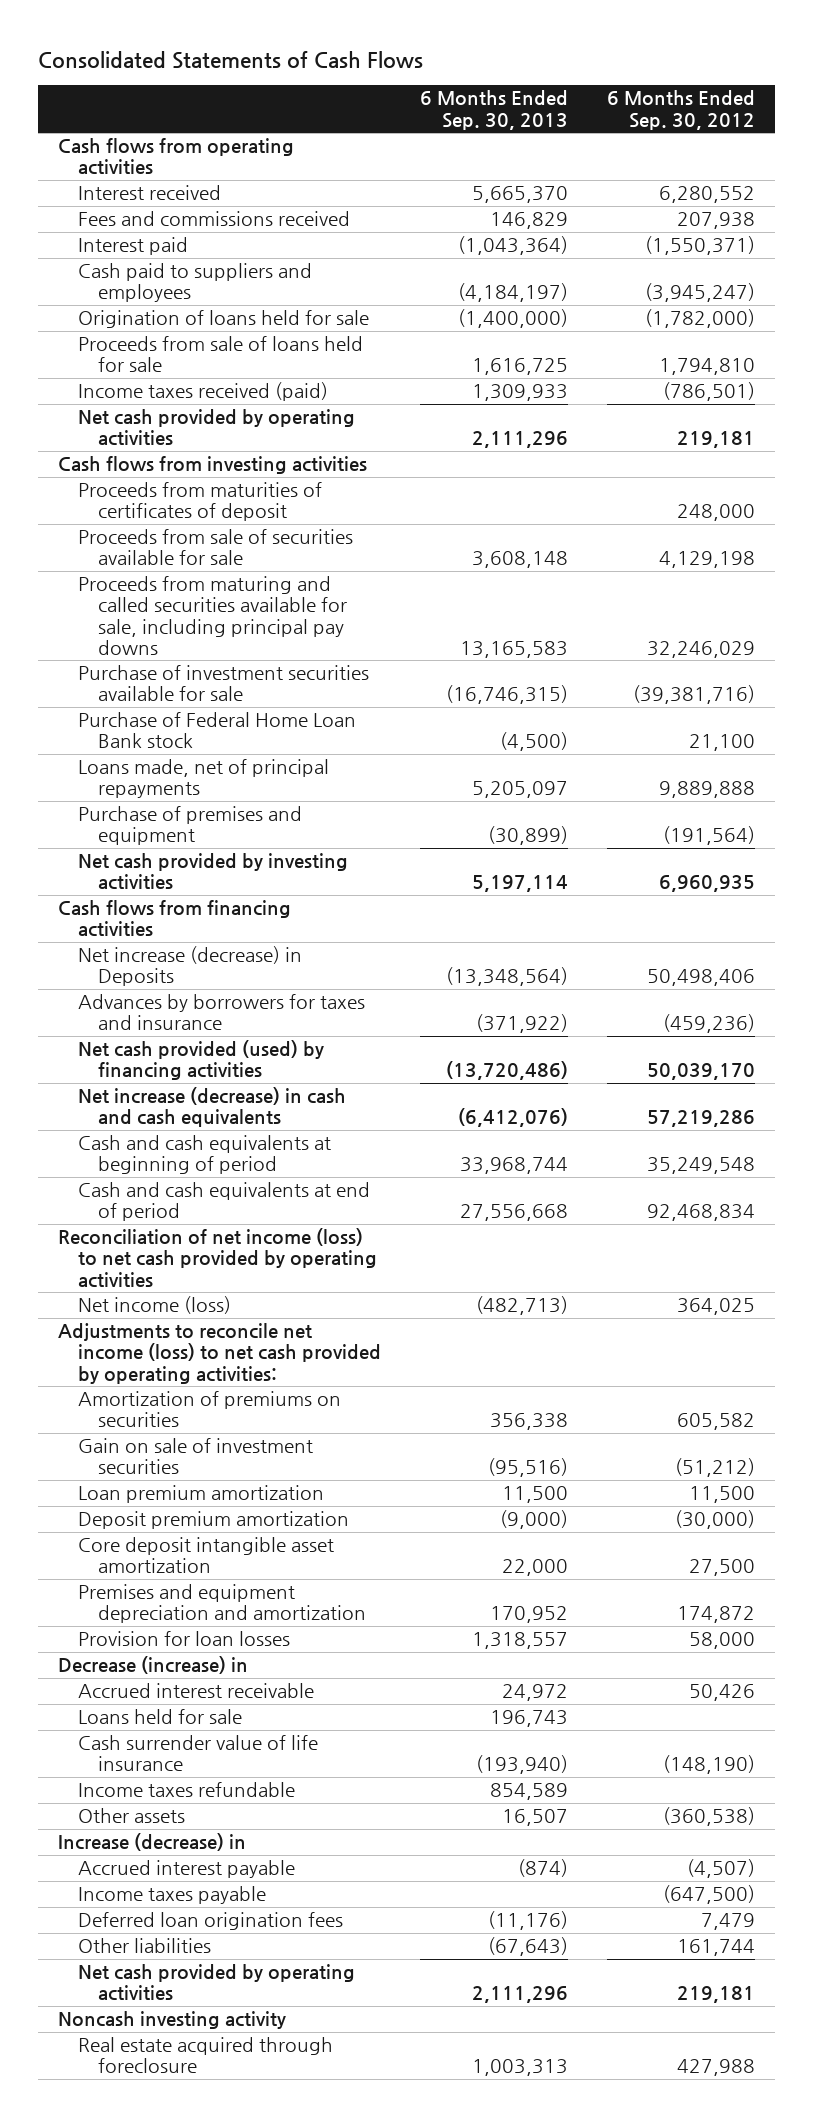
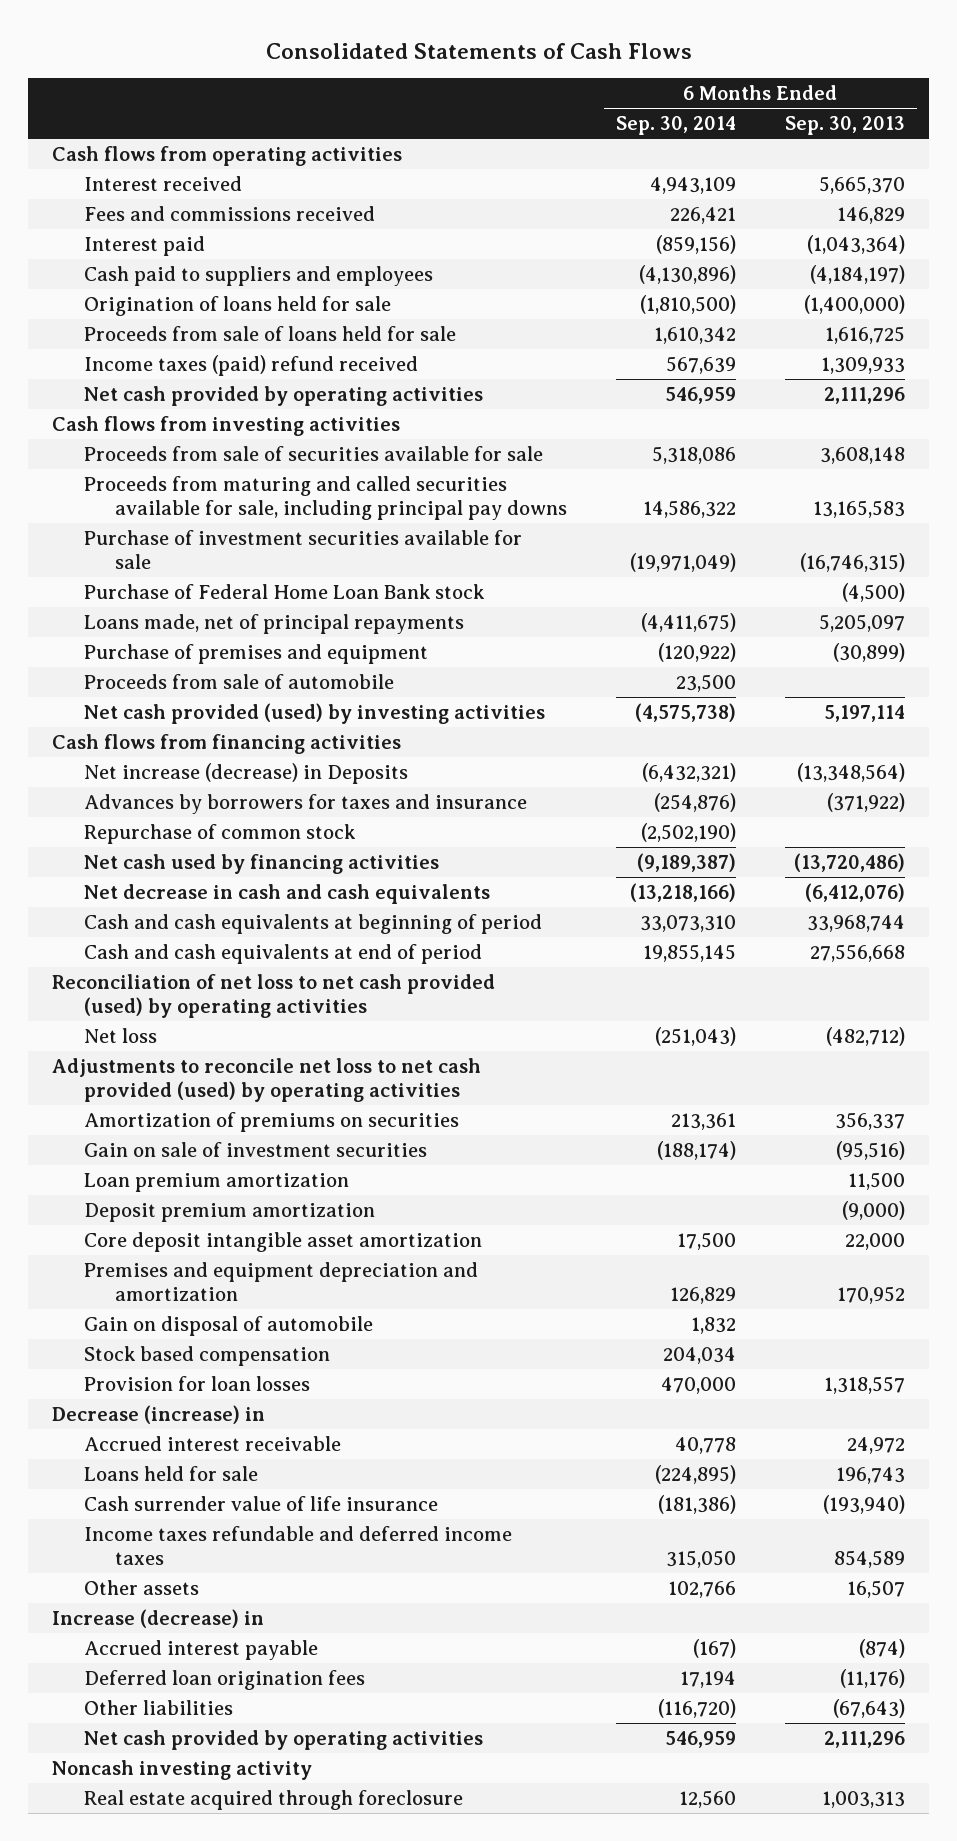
- | 6 Months Ended Sep. 30, 2013 | 6 Months Ended Sep. 30, 2012
+ | 6 Months Ended Sep. 30, 2014 | 6 Months Ended Sep. 30, 2013
- Income taxes received (paid) | 1,309,933 | (786,501)
+ Income taxes (paid) refund received | 567,639 | 1,309,933
- Proceeds from maturities of certificates of deposit | | 248,000
- Net cash provided by investing activities | 5,197,114 | 6,960,935
+ Proceeds from sale of automobile | 23,500 |
+ Net cash provided (used) by investing activities | (4,575,738) | 5,197,114
- Net cash provided (used) by financing activities | (13,720,486) | 50,039,170
- Net increase (decrease) in cash and cash equivalents | (6,412,076) | 57,219,286
+ Repurchase of common stock | (2,502,190) |
+ Net cash used by financing activities | (9,189,387) | (13,720,486)
+ Net decrease in cash and cash equivalents | (13,218,166) | (6,412,076)
- Reconciliation of net income (loss) to net cash provided by operating activities
- Net income (loss) | (482,713) | 364,025
- Adjustments to reconcile net income (loss) to net cash provided by operating activities:
- Amortization of premiums on securities | 356,338 | 605,582
+ Reconciliation of net loss to net cash provided (used) by operating activities
+ Net loss | (251,043) | (482,712)
+ Adjustments to reconcile net loss to net cash provided (used) by operating activities
+ Amortization of premiums on securities | 213,361 | 356,337
+ Gain on disposal of automobile | 1,832 |
+ Stock based compensation | 204,034 |
- Income taxes refundable | 854,589 |
+ Income taxes refundable and deferred income taxes | 315,050 | 854,589
- Income taxes payable | | (647,500)

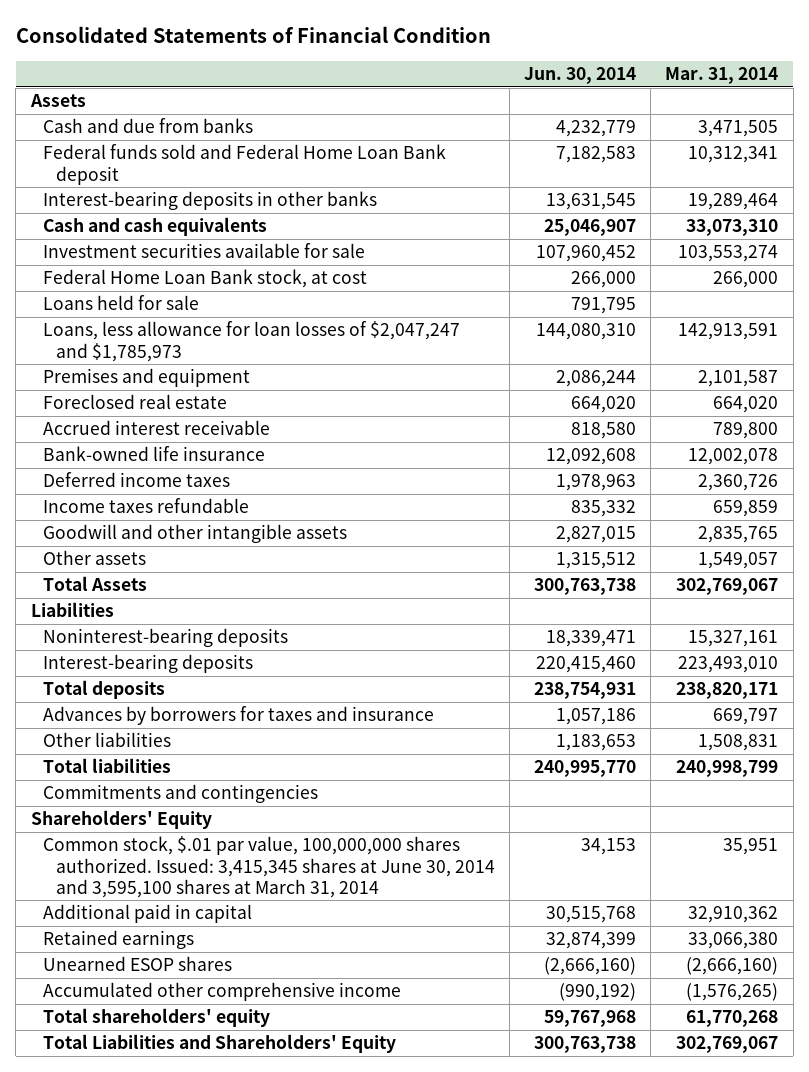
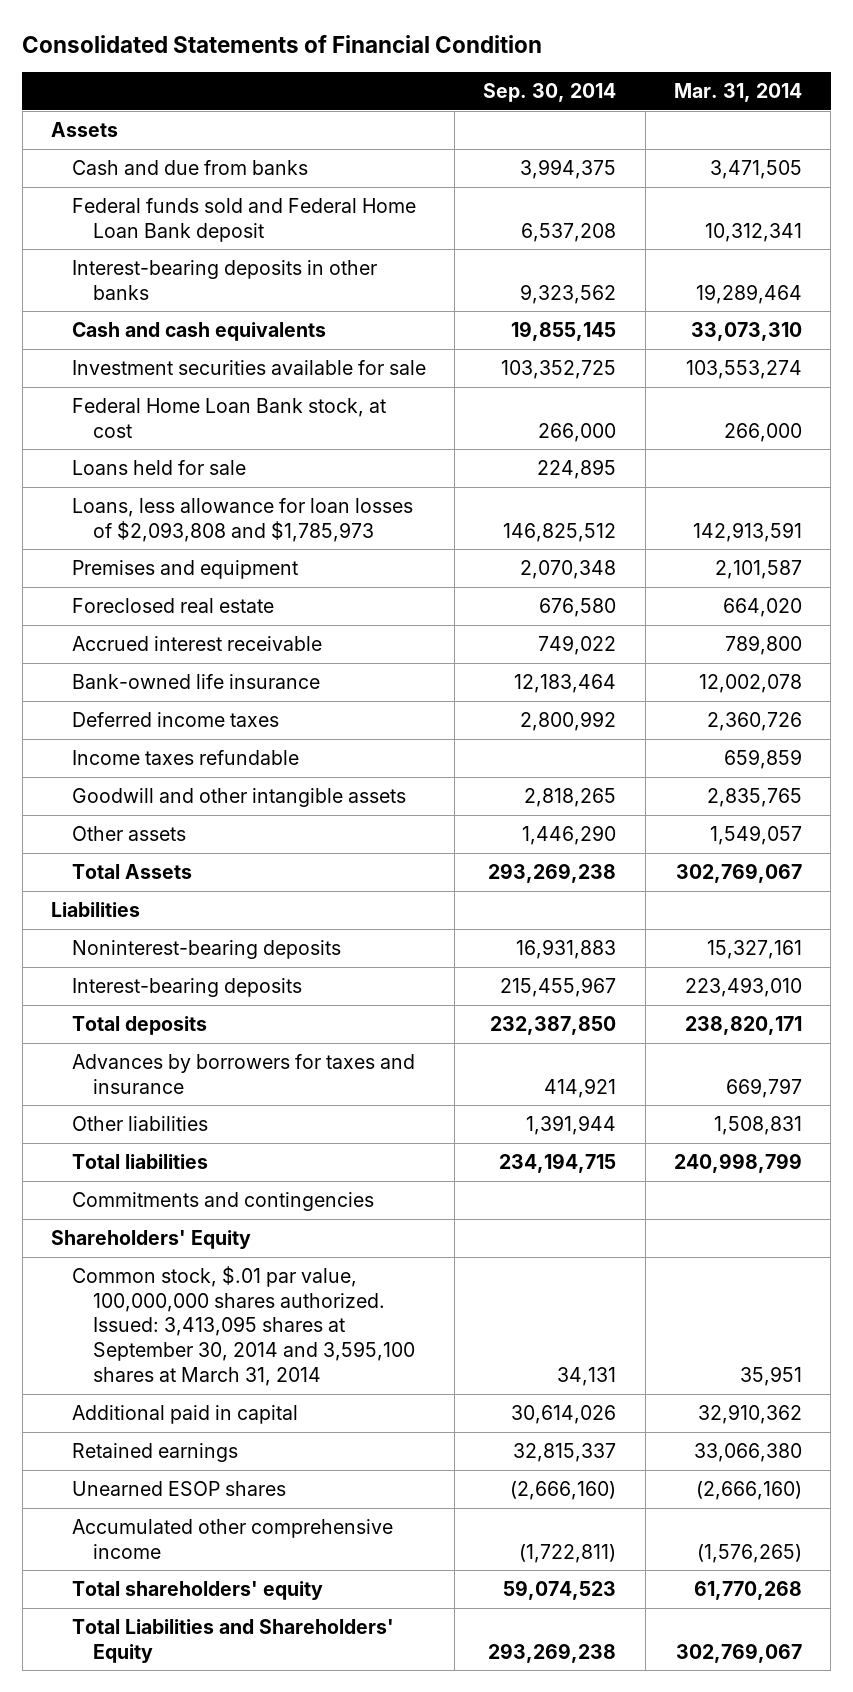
- | Jun. 30, 2014 | Mar. 31, 2014
+ | Sep. 30, 2014 | Mar. 31, 2014
- Loans, less allowance for loan losses of $2,047,247 and $1,785,973 | 144,080,310 | 142,913,591
+ Loans, less allowance for loan losses of $2,093,808 and $1,785,973 | 146,825,512 | 142,913,591
- Common stock, $.01 par value, 100,000,000 shares authorized. Issued: 3,415,345 shares at June 30, 2014 and 3,595,100 shares at March 31, 2014 | 34,153 | 35,951
+ Common stock, $.01 par value, 100,000,000 shares authorized. Issued: 3,413,095 shares at September 30, 2014 and 3,595,100 shares at March 31, 2014 | 34,131 | 35,951

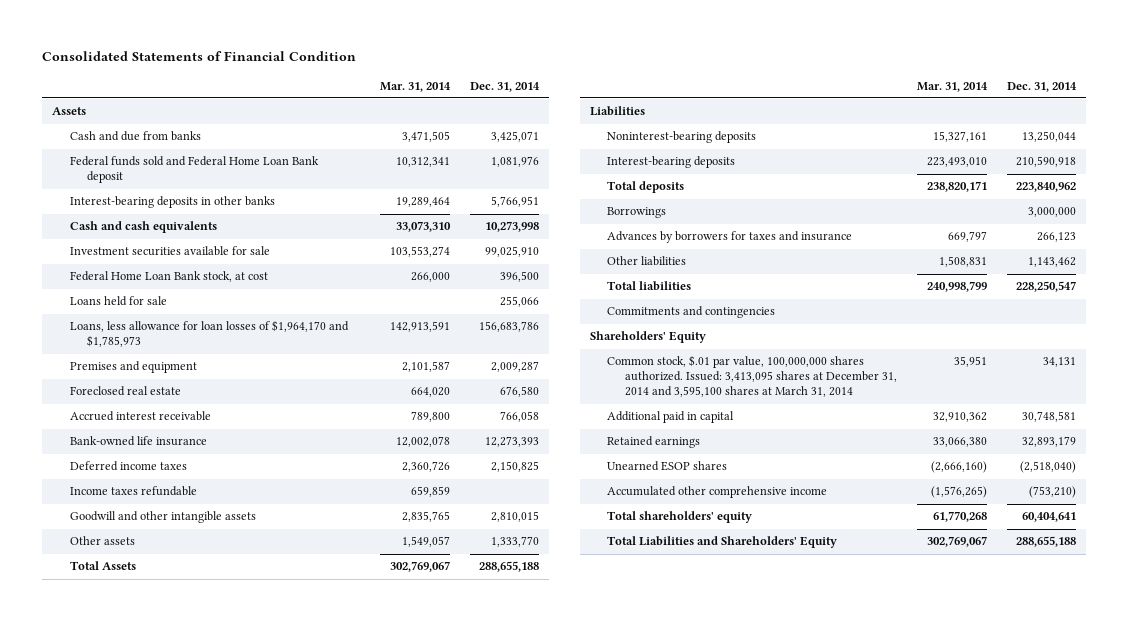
- | Sep. 30, 2014 | Mar. 31, 2014
+ | Mar. 31, 2014 | Dec. 31, 2014
- Loans, less allowance for loan losses of $2,093,808 and $1,785,973 | 146,825,512 | 142,913,591
+ Loans, less allowance for loan losses of $1,964,170 and $1,785,973 | 142,913,591 | 156,683,786
+ Borrowings | | 3,000,000
- Common stock, $.01 par value, 100,000,000 shares authorized. Issued: 3,413,095 shares at September 30, 2014 and 3,595,100 shares at March 31, 2014 | 34,131 | 35,951
+ Common stock, $.01 par value, 100,000,000 shares authorized. Issued: 3,413,095 shares at December 31, 2014 and 3,595,100 shares at March 31, 2014 | 35,951 | 34,131

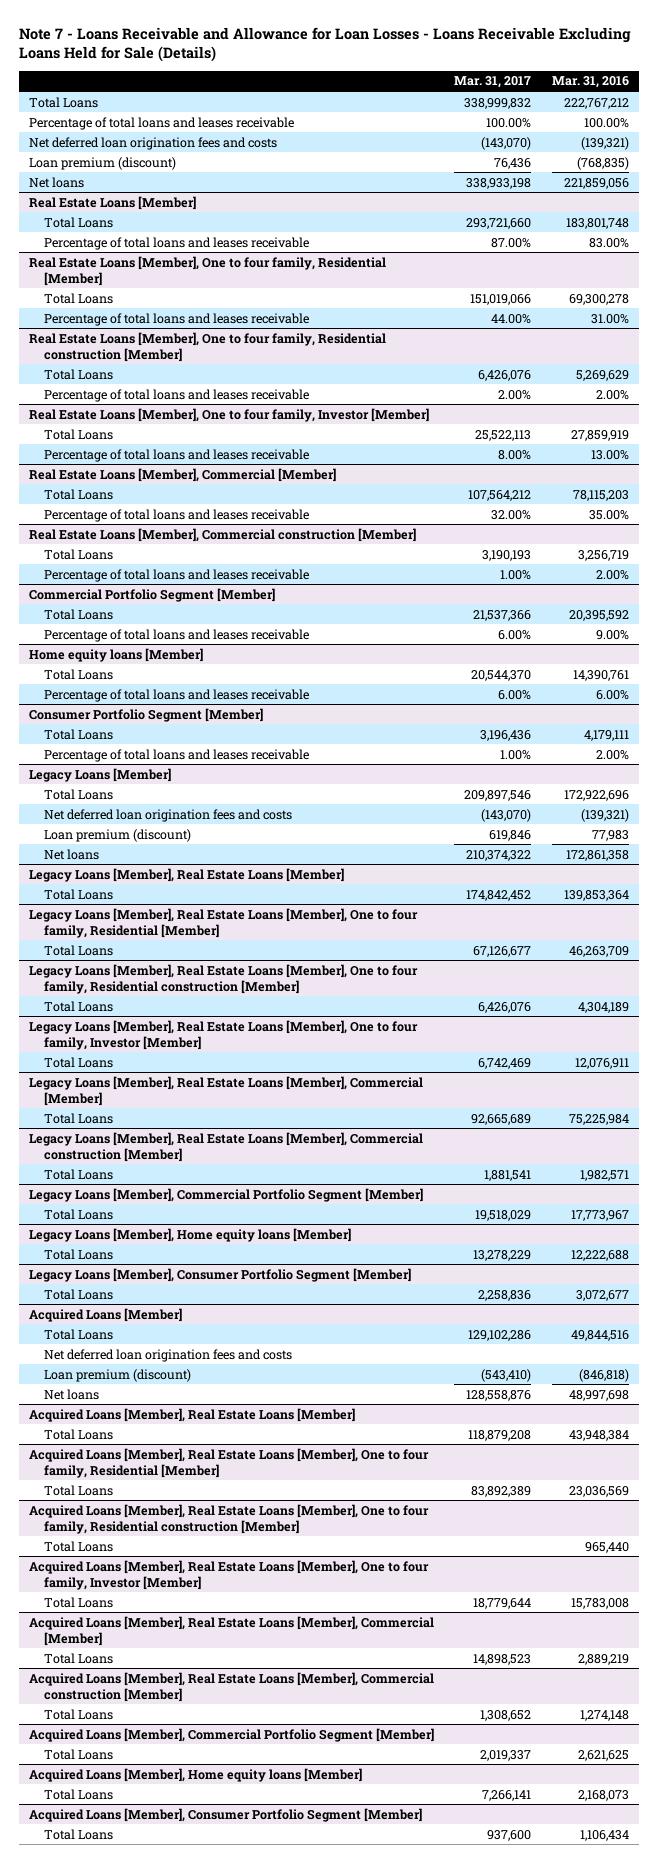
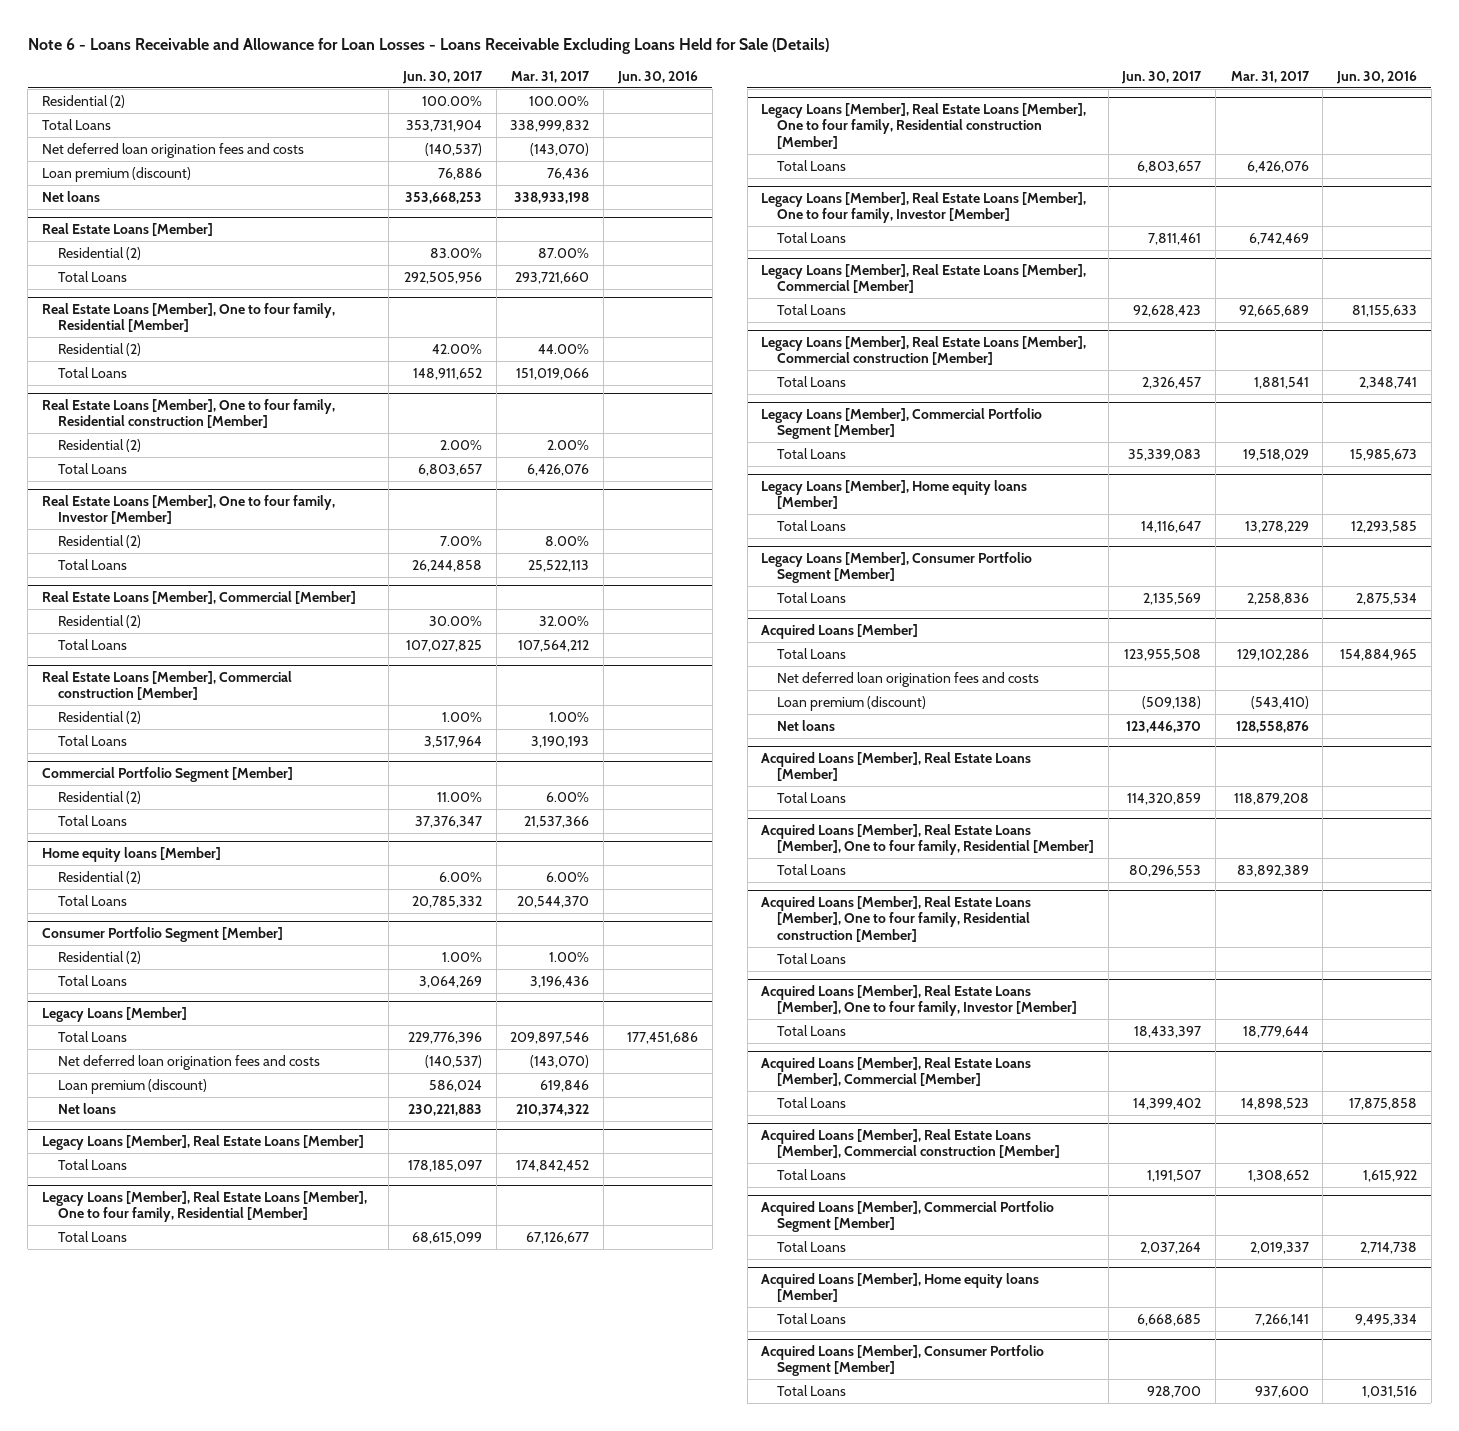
- Note 7 - Loans Receivable and Allowance for Loan Losses - Loans Receivable Excluding Loans Held for Sale (Details)
+ Note 6 - Loans Receivable and Allowance for Loan Losses - Loans Receivable Excluding Loans Held for Sale (Details)
- | Mar. 31, 2017 | Mar. 31, 2016
+ | Jun. 30, 2017 | Mar. 31, 2017 | Jun. 30, 2016
+ Residential (2) | 100.00% | 100.00% |
- Percentage of total loans and leases receivable | 100.00% | 100.00%
@ Real Estate Loans [Member]
+ Residential (2) | 83.00% | 87.00% |
- Percentage of total loans and leases receivable | 87.00% | 83.00%
@ Real Estate Loans [Member], One to four family, Residential [Member]
+ Residential (2) | 42.00% | 44.00% |
- Percentage of total loans and leases receivable | 44.00% | 31.00%
@ Real Estate Loans [Member], One to four family, Residential construction [Member]
+ Residential (2) | 2.00% | 2.00% |
- Percentage of total loans and leases receivable | 2.00% | 2.00%
@ Real Estate Loans [Member], One to four family, Investor [Member]
+ Residential (2) | 7.00% | 8.00% |
- Percentage of total loans and leases receivable | 8.00% | 13.00%
@ Real Estate Loans [Member], Commercial [Member]
+ Residential (2) | 30.00% | 32.00% |
- Percentage of total loans and leases receivable | 32.00% | 35.00%
@ Real Estate Loans [Member], Commercial construction [Member]
+ Residential (2) | 1.00% | 1.00% |
- Percentage of total loans and leases receivable | 1.00% | 2.00%
@ Commercial Portfolio Segment [Member]
+ Residential (2) | 11.00% | 6.00% |
- Percentage of total loans and leases receivable | 6.00% | 9.00%
@ Home equity loans [Member]
+ Residential (2) | 6.00% | 6.00% |
- Percentage of total loans and leases receivable | 6.00% | 6.00%
@ Consumer Portfolio Segment [Member]
+ Residential (2) | 1.00% | 1.00% |
- Percentage of total loans and leases receivable | 1.00% | 2.00%

